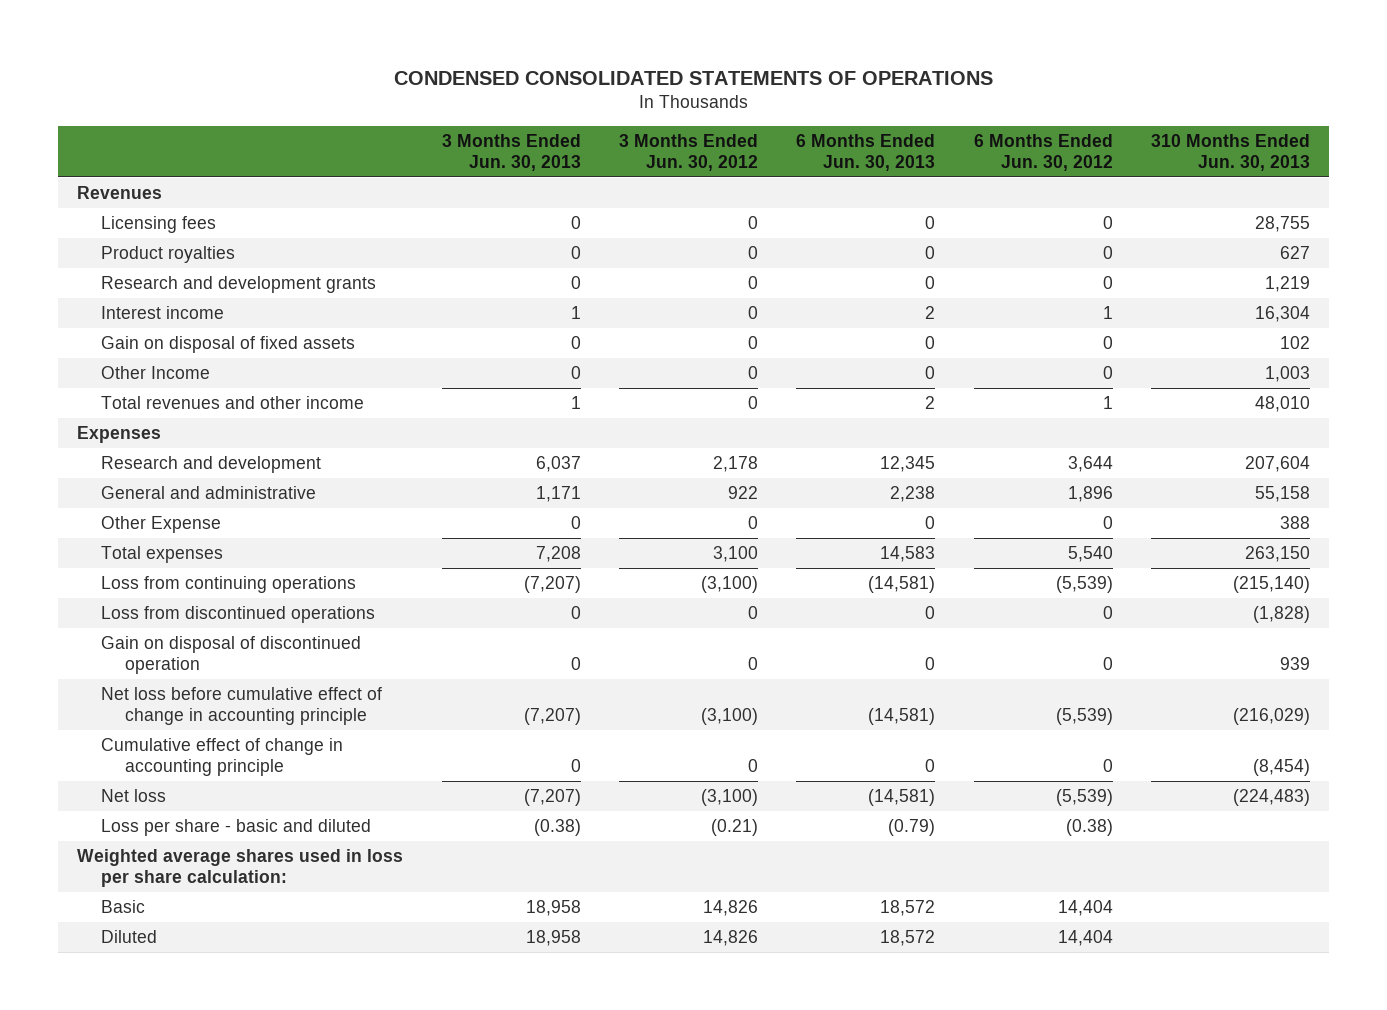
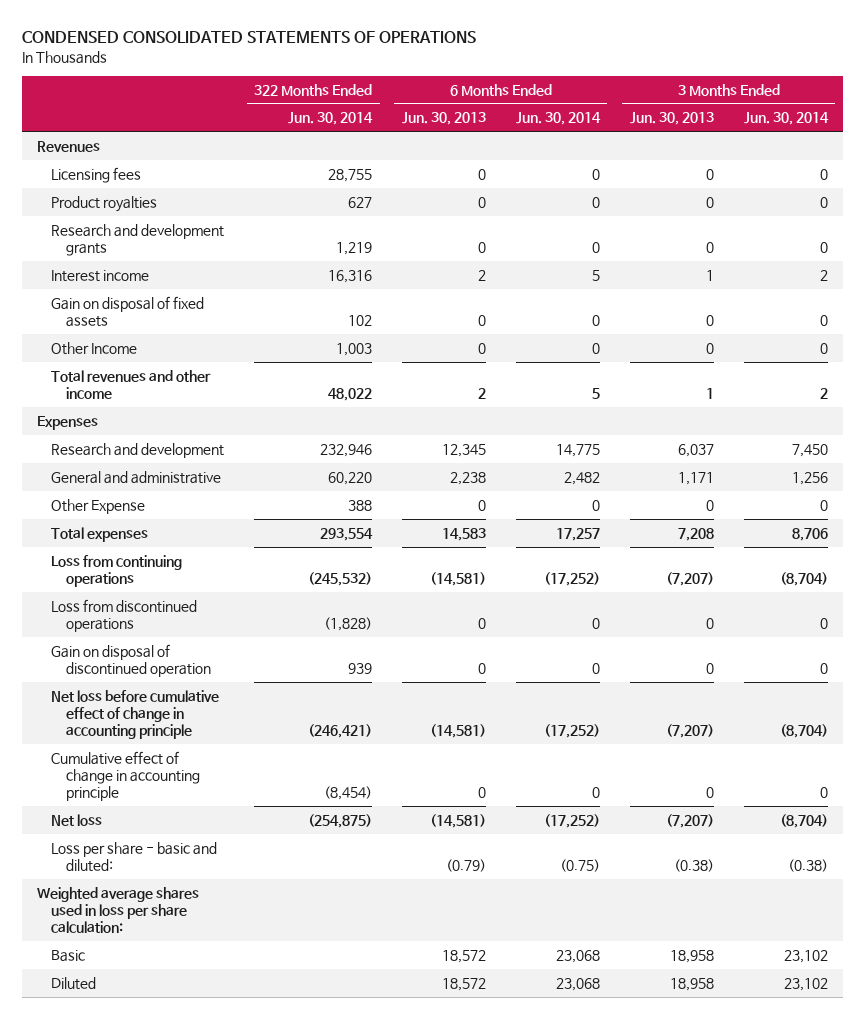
- | 3 Months Ended Jun. 30, 2013 | 3 Months Ended Jun. 30, 2012 | 6 Months Ended Jun. 30, 2013 | 6 Months Ended Jun. 30, 2012 | 310 Months Ended Jun. 30, 2013
+ | 322 Months Ended Jun. 30, 2014 | 6 Months Ended Jun. 30, 2013 | 6 Months Ended Jun. 30, 2014 | 3 Months Ended Jun. 30, 2013 | 3 Months Ended Jun. 30, 2014
- Loss per share - basic and diluted | (0.38) | (0.21) | (0.79) | (0.38) |
+ Loss per share - basic and diluted: | | (0.79) | (0.75) | (0.38) | (0.38)

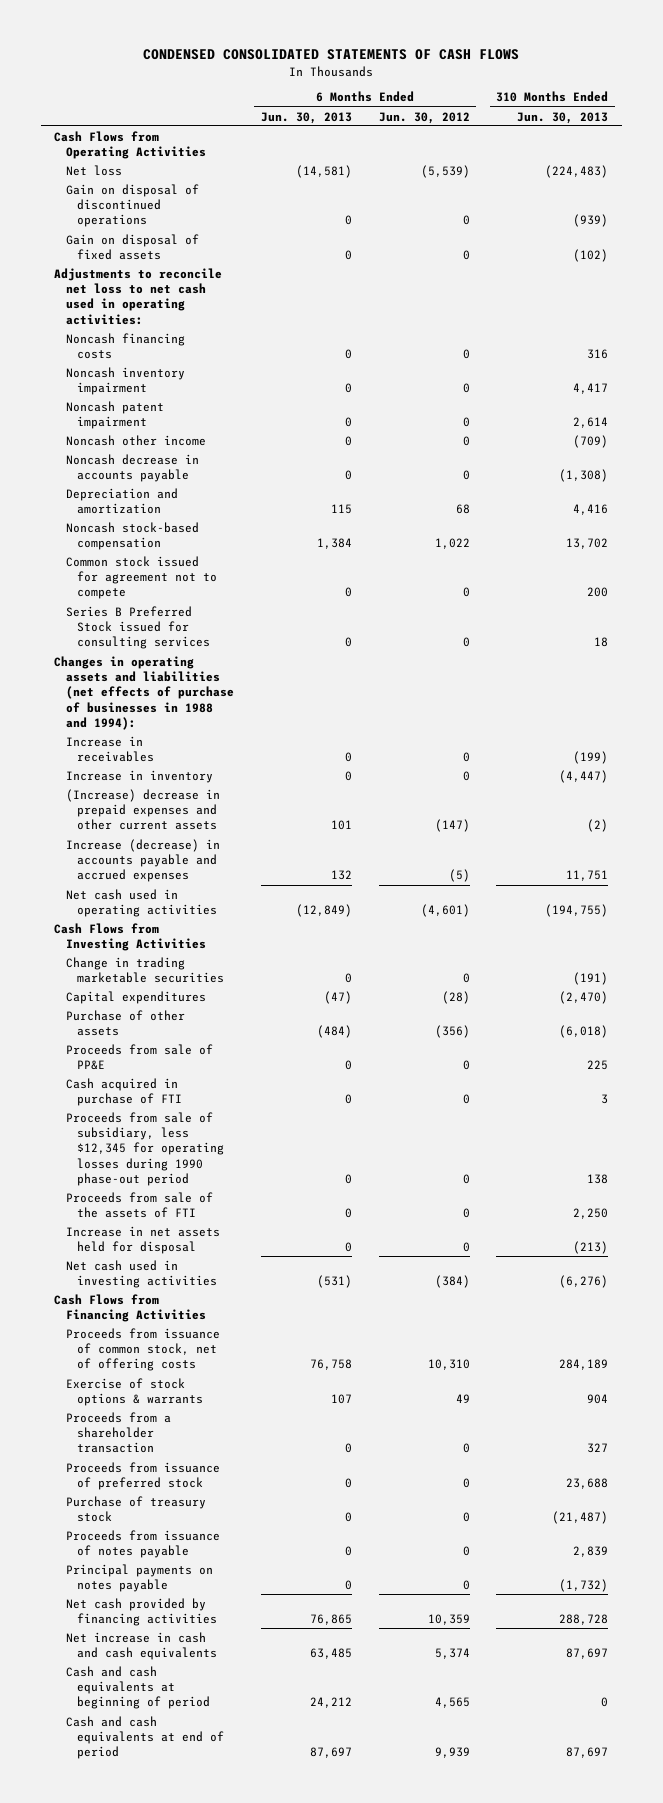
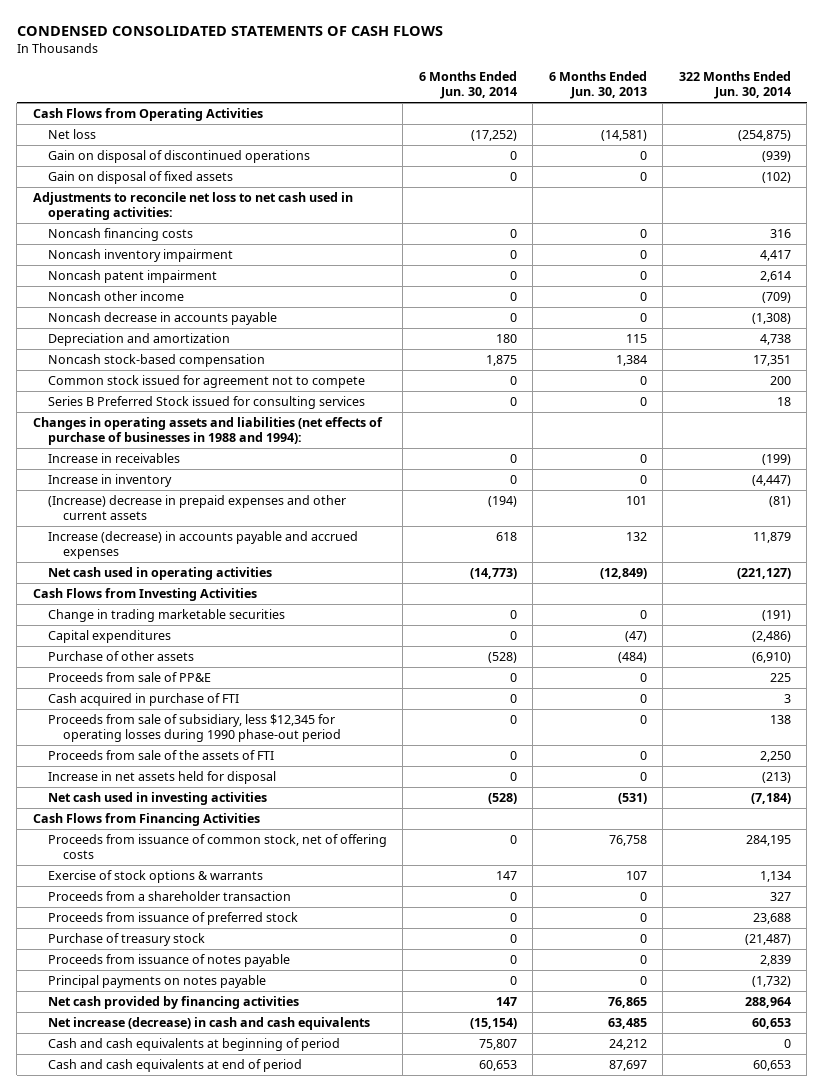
- | 6 Months Ended Jun. 30, 2013 | 6 Months Ended Jun. 30, 2012 | 310 Months Ended Jun. 30, 2013
+ | 6 Months Ended Jun. 30, 2014 | 6 Months Ended Jun. 30, 2013 | 322 Months Ended Jun. 30, 2014
- Net increase in cash and cash equivalents | 63,485 | 5,374 | 87,697
+ Net increase (decrease) in cash and cash equivalents | (15,154) | 63,485 | 60,653

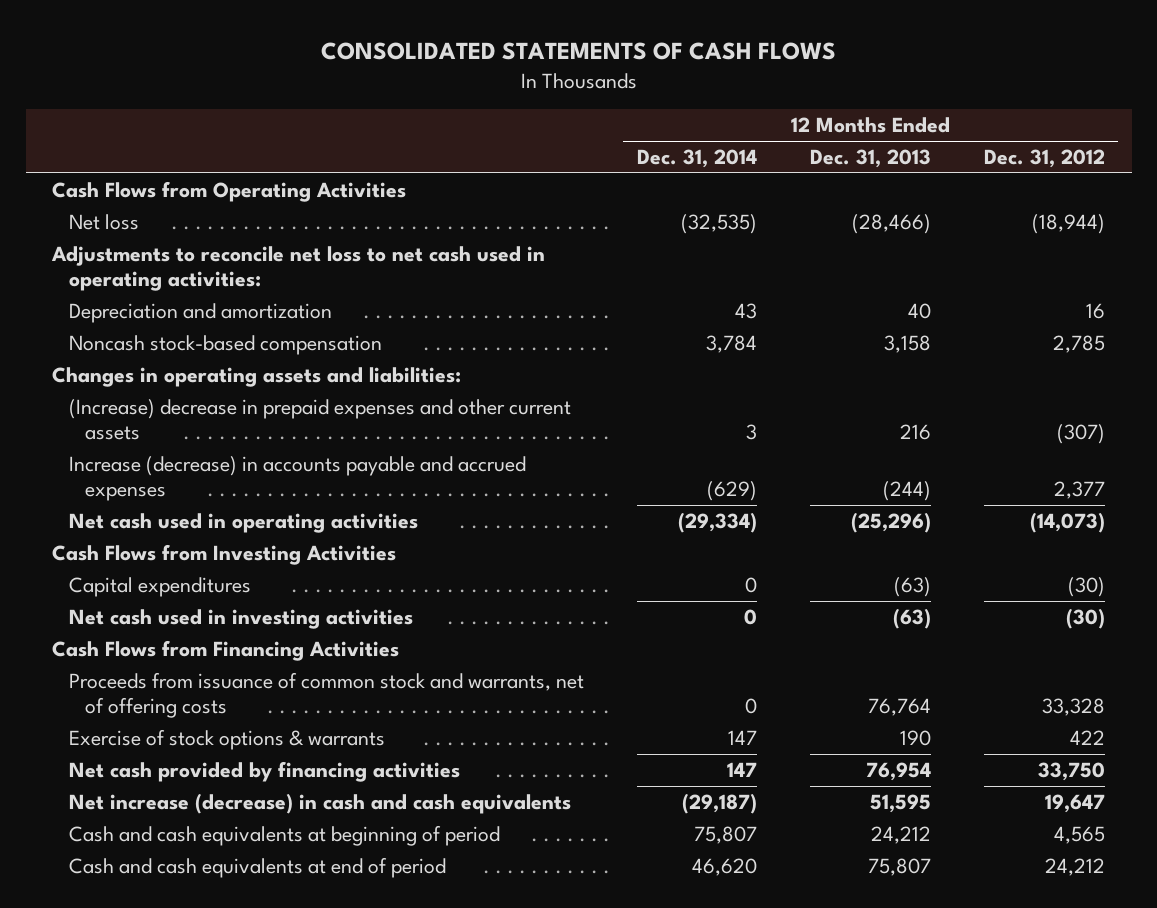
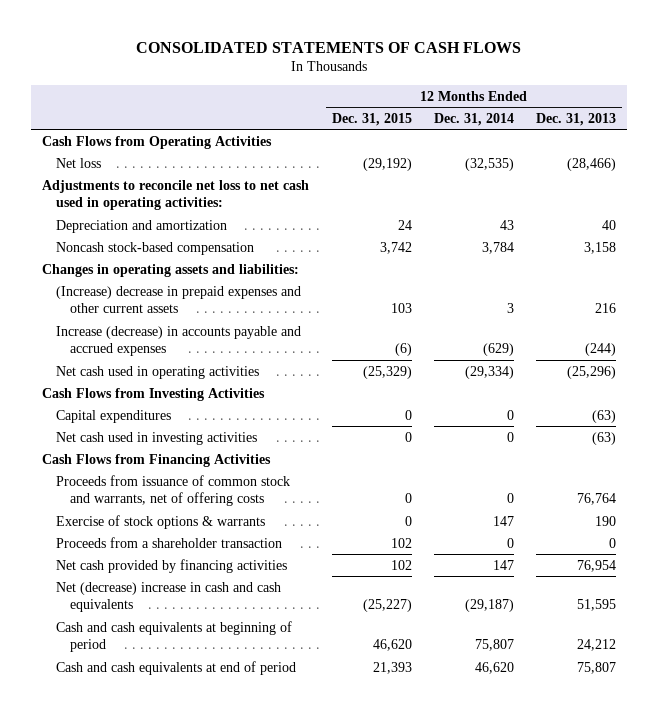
- | 12 Months Ended Dec. 31, 2014 | 12 Months Ended Dec. 31, 2013 | 12 Months Ended Dec. 31, 2012
+ | 12 Months Ended Dec. 31, 2015 | 12 Months Ended Dec. 31, 2014 | 12 Months Ended Dec. 31, 2013
+ Proceeds from a shareholder transaction | 102 | 0 | 0
- Net increase (decrease) in cash and cash equivalents | (29,187) | 51,595 | 19,647
+ Net (decrease) increase in cash and cash equivalents | (25,227) | (29,187) | 51,595

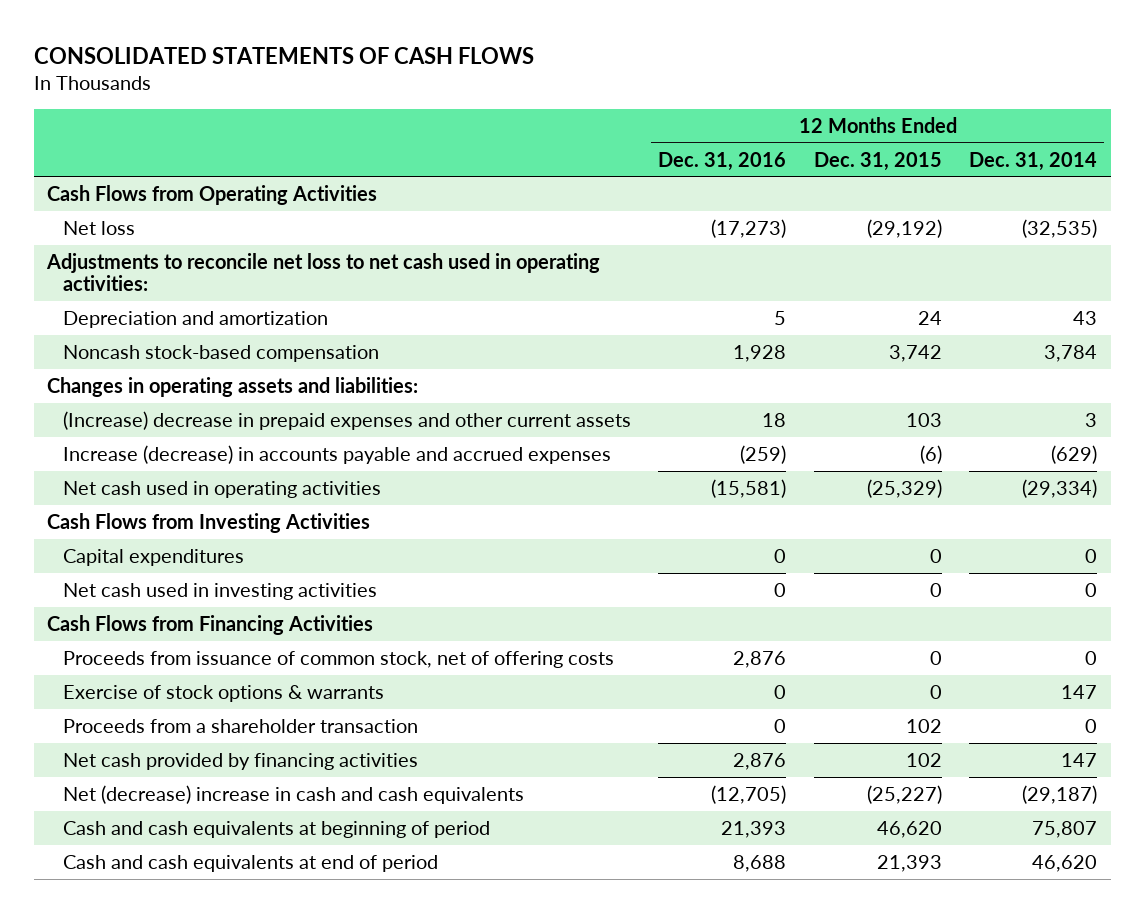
- | 12 Months Ended Dec. 31, 2015 | 12 Months Ended Dec. 31, 2014 | 12 Months Ended Dec. 31, 2013
+ | 12 Months Ended Dec. 31, 2016 | 12 Months Ended Dec. 31, 2015 | 12 Months Ended Dec. 31, 2014
- Proceeds from issuance of common stock and warrants, net of offering costs | 0 | 0 | 76,764
+ Proceeds from issuance of common stock, net of offering costs | 2,876 | 0 | 0

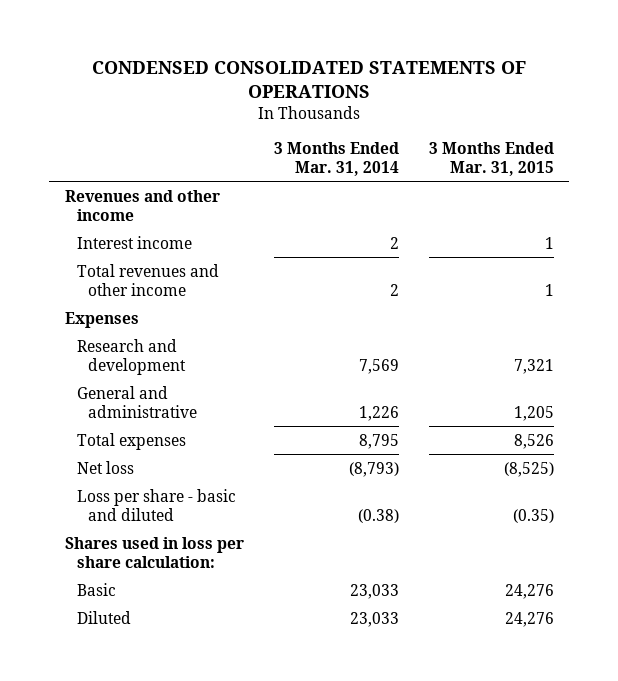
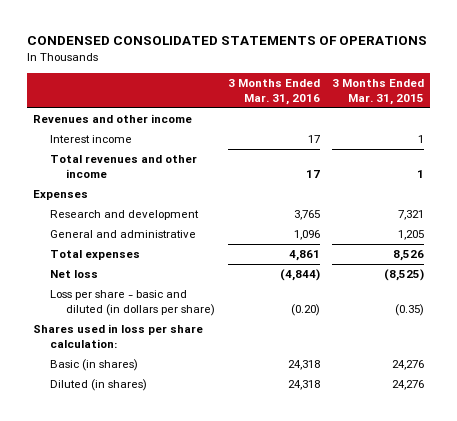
- | 3 Months Ended Mar. 31, 2014 | 3 Months Ended Mar. 31, 2015
+ | 3 Months Ended Mar. 31, 2016 | 3 Months Ended Mar. 31, 2015
- Loss per share - basic and diluted | (0.38) | (0.35)
+ Loss per share - basic and diluted (in dollars per share) | (0.20) | (0.35)
- Basic | 23,033 | 24,276
- Diluted | 23,033 | 24,276
+ Basic (in shares) | 24,318 | 24,276
+ Diluted (in shares) | 24,318 | 24,276

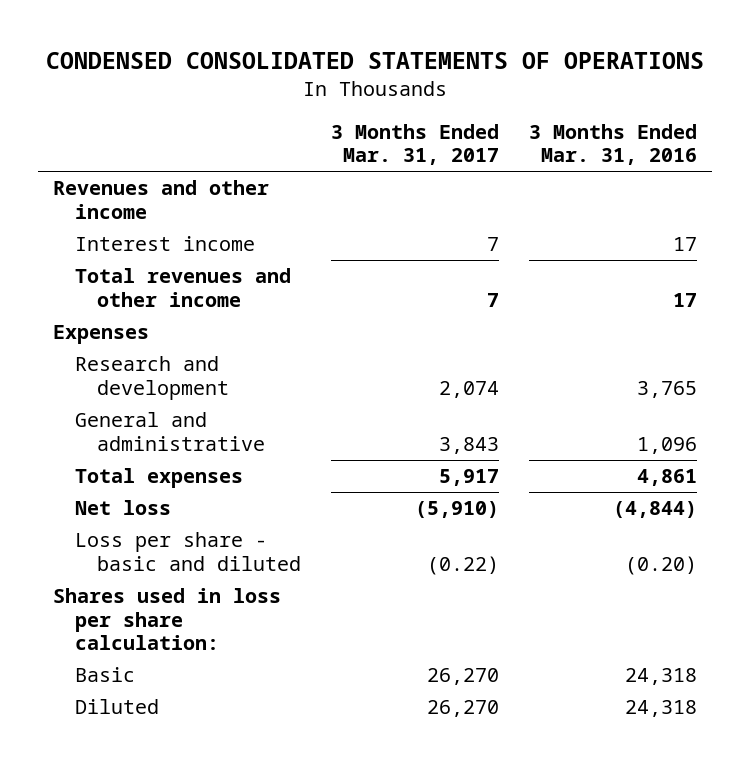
- | 3 Months Ended Mar. 31, 2016 | 3 Months Ended Mar. 31, 2015
+ | 3 Months Ended Mar. 31, 2017 | 3 Months Ended Mar. 31, 2016
- Loss per share - basic and diluted (in dollars per share) | (0.20) | (0.35)
+ Loss per share - basic and diluted | (0.22) | (0.20)
- Basic (in shares) | 24,318 | 24,276
- Diluted (in shares) | 24,318 | 24,276
+ Basic | 26,270 | 24,318
+ Diluted | 26,270 | 24,318

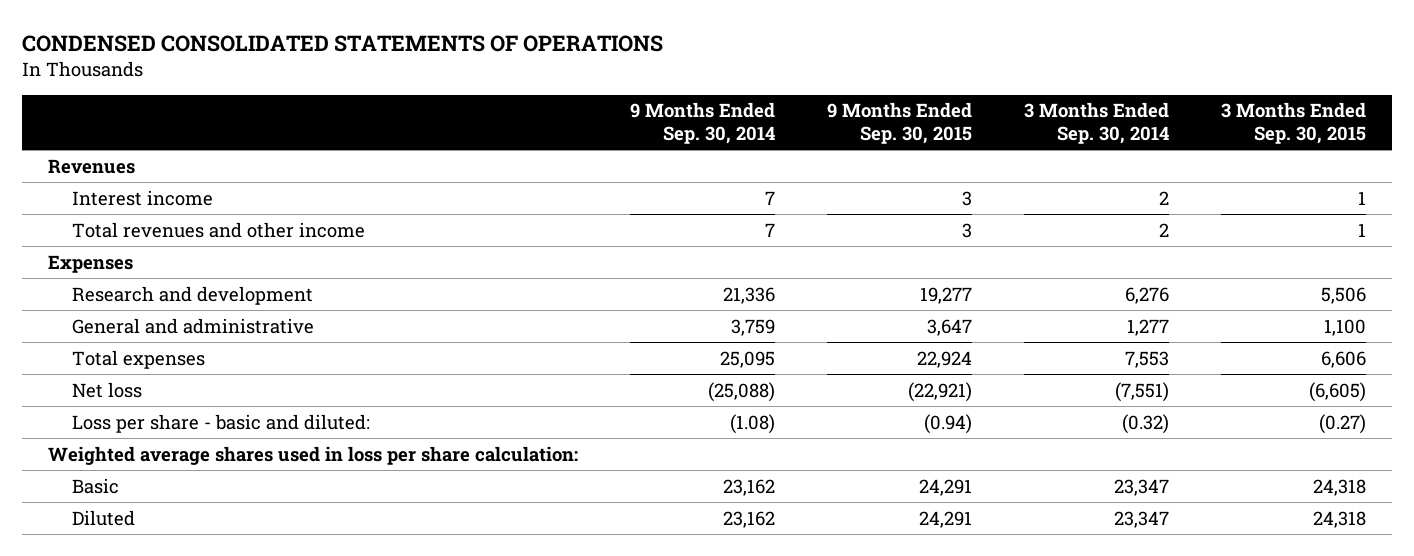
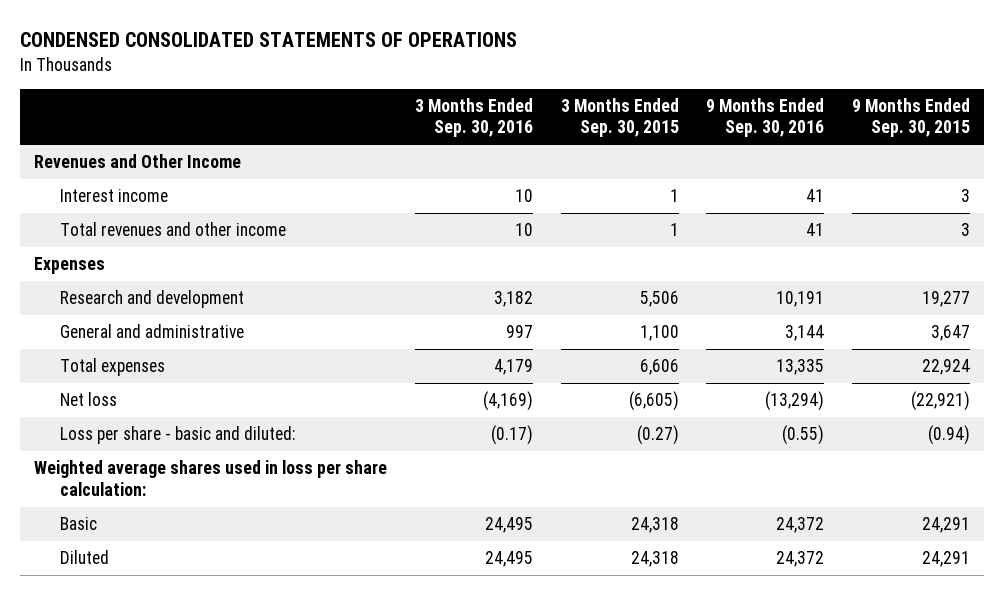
- | 9 Months Ended Sep. 30, 2014 | 9 Months Ended Sep. 30, 2015 | 3 Months Ended Sep. 30, 2014 | 3 Months Ended Sep. 30, 2015
+ | 3 Months Ended Sep. 30, 2016 | 3 Months Ended Sep. 30, 2015 | 9 Months Ended Sep. 30, 2016 | 9 Months Ended Sep. 30, 2015
- Revenues
+ Revenues and Other Income

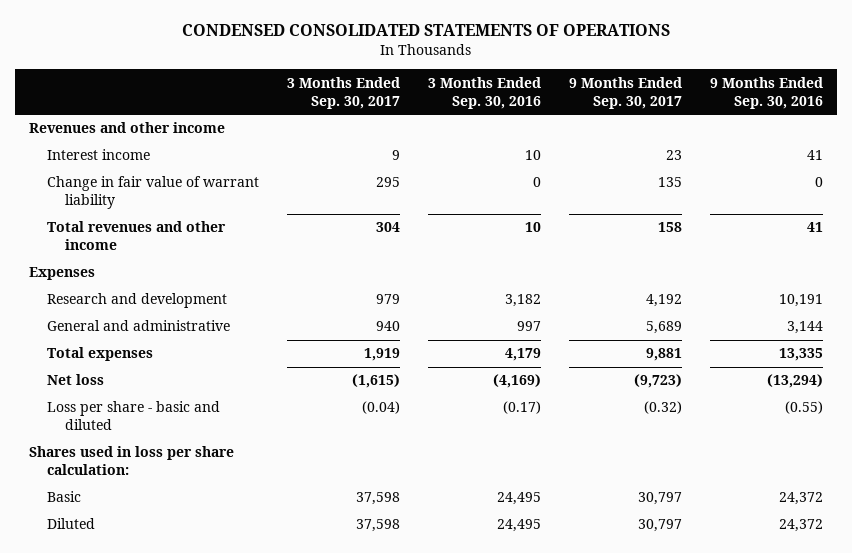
- | 3 Months Ended Sep. 30, 2016 | 3 Months Ended Sep. 30, 2015 | 9 Months Ended Sep. 30, 2016 | 9 Months Ended Sep. 30, 2015
+ | 3 Months Ended Sep. 30, 2017 | 3 Months Ended Sep. 30, 2016 | 9 Months Ended Sep. 30, 2017 | 9 Months Ended Sep. 30, 2016
- Revenues and Other Income
+ Revenues and other income
+ Change in fair value of warrant liability | 295 | 0 | 135 | 0
- Loss per share - basic and diluted: | (0.17) | (0.27) | (0.55) | (0.94)
- Weighted average shares used in loss per share calculation:
+ Loss per share - basic and diluted | (0.04) | (0.17) | (0.32) | (0.55)
+ Shares used in loss per share calculation:

